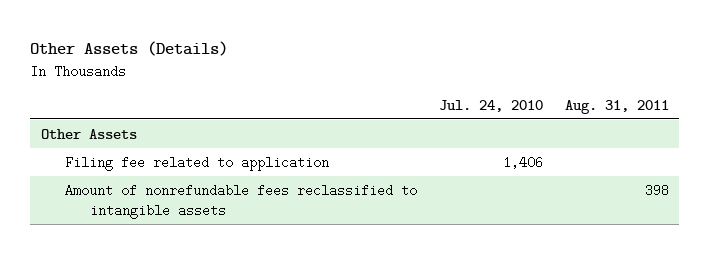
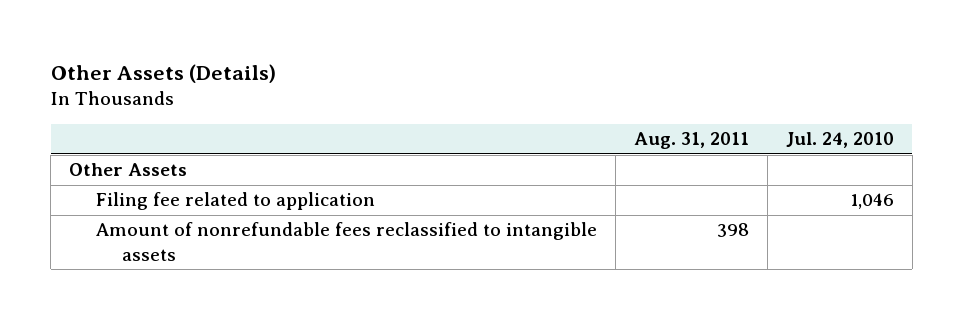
- | Jul. 24, 2010 | Aug. 31, 2011
+ | Aug. 31, 2011 | Jul. 24, 2010
- Filing fee related to application | 1,406 |
+ Filing fee related to application | | 1,046

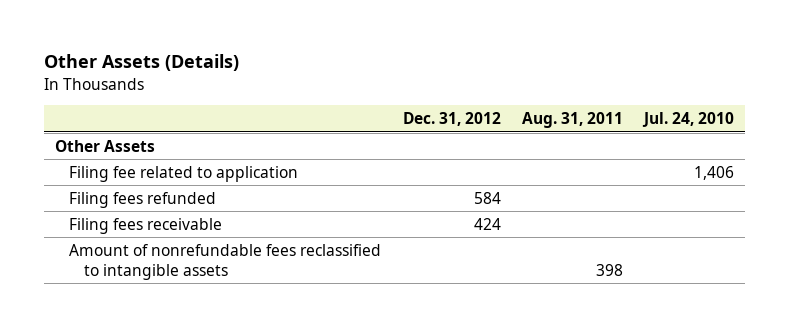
- | Aug. 31, 2011 | Jul. 24, 2010
+ | Dec. 31, 2012 | Aug. 31, 2011 | Jul. 24, 2010
- Filing fee related to application | | 1,046
+ Filing fee related to application | | | 1,406
+ Filing fees refunded | 584 | |
+ Filing fees receivable | 424 | |

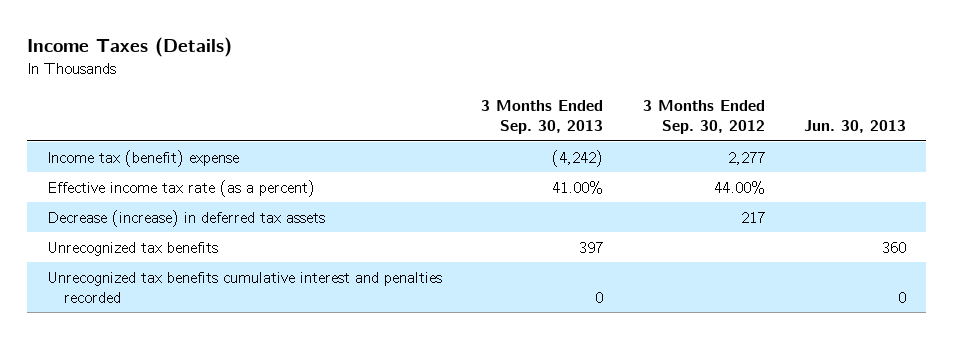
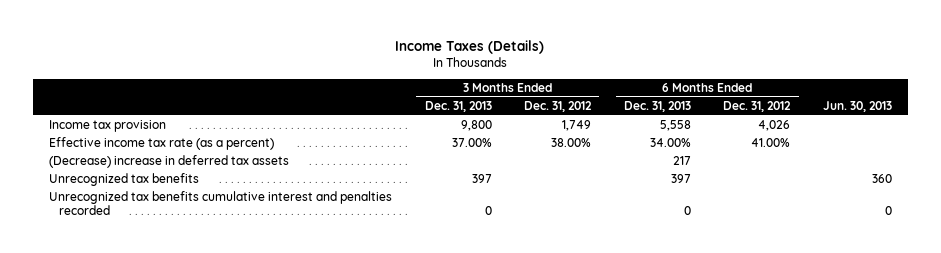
- | 3 Months Ended Sep. 30, 2013 | 3 Months Ended Sep. 30, 2012 | Jun. 30, 2013
+ | 3 Months Ended Dec. 31, 2013 | 3 Months Ended Dec. 31, 2012 | 6 Months Ended Dec. 31, 2013 | 6 Months Ended Dec. 31, 2012 | Jun. 30, 2013
- Income tax (benefit) expense | (4,242) | 2,277 |
+ Income tax provision | 9,800 | 1,749 | 5,558 | 4,026 |
- Decrease (increase) in deferred tax assets | | 217 |
+ (Decrease) increase in deferred tax assets | | | 217 | |

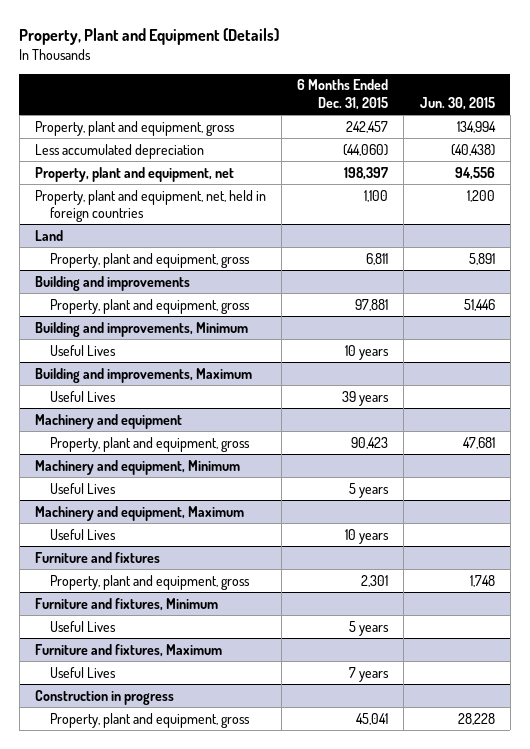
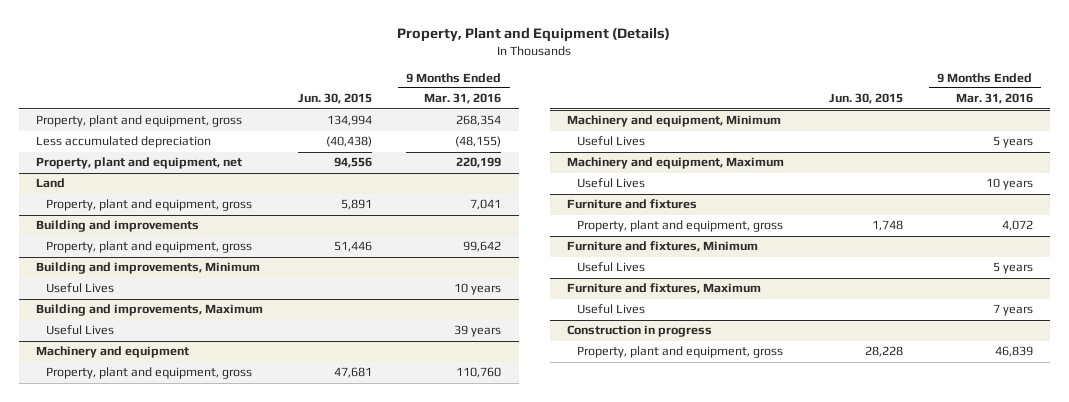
- | 6 Months Ended Dec. 31, 2015 | Jun. 30, 2015
+ | Jun. 30, 2015 | 9 Months Ended Mar. 31, 2016
- Property, plant and equipment, net, held in foreign countries | 1,100 | 1,200

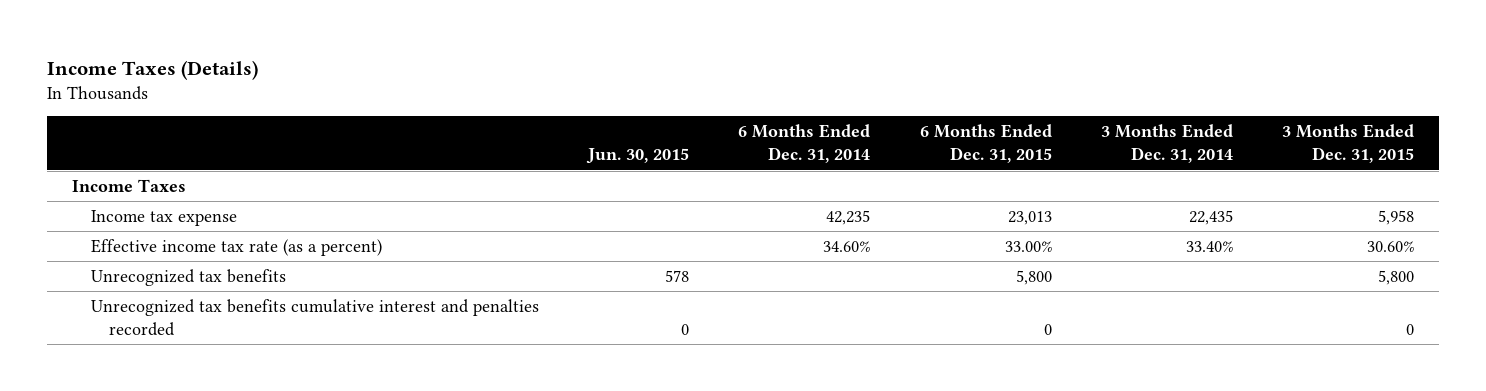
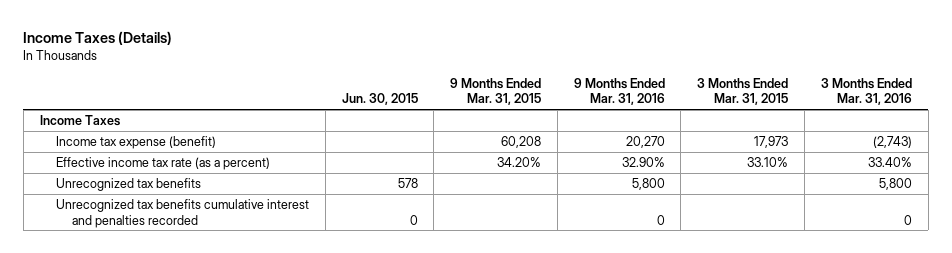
- | Jun. 30, 2015 | 6 Months Ended Dec. 31, 2014 | 6 Months Ended Dec. 31, 2015 | 3 Months Ended Dec. 31, 2014 | 3 Months Ended Dec. 31, 2015
+ | Jun. 30, 2015 | 9 Months Ended Mar. 31, 2015 | 9 Months Ended Mar. 31, 2016 | 3 Months Ended Mar. 31, 2015 | 3 Months Ended Mar. 31, 2016
- Income tax expense | | 42,235 | 23,013 | 22,435 | 5,958
+ Income tax expense (benefit) | | 60,208 | 20,270 | 17,973 | (2,743)

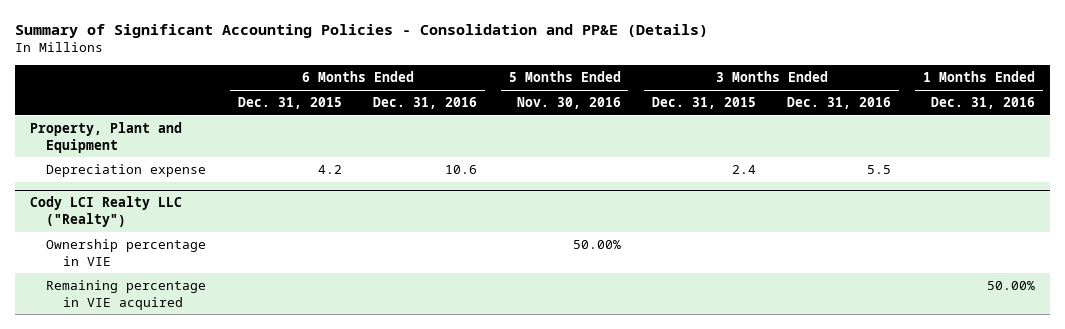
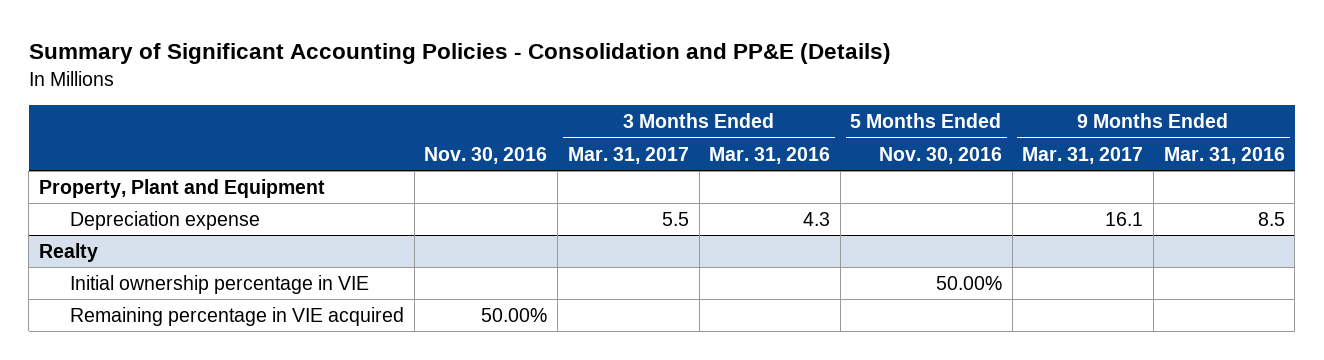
- | 6 Months Ended Dec. 31, 2015 | 6 Months Ended Dec. 31, 2016 | 5 Months Ended Nov. 30, 2016 | 3 Months Ended Dec. 31, 2015 | 3 Months Ended Dec. 31, 2016 | 1 Months Ended Dec. 31, 2016
+ | Nov. 30, 2016 | 3 Months Ended Mar. 31, 2017 | 3 Months Ended Mar. 31, 2016 | 5 Months Ended Nov. 30, 2016 | 9 Months Ended Mar. 31, 2017 | 9 Months Ended Mar. 31, 2016
- Cody LCI Realty LLC ("Realty")
- Ownership percentage in VIE | | | 50.00% | | |
+ Realty
+ Initial ownership percentage in VIE | | | | 50.00% | |

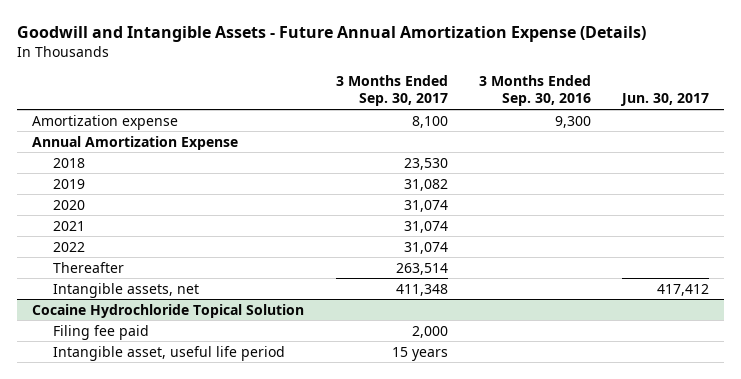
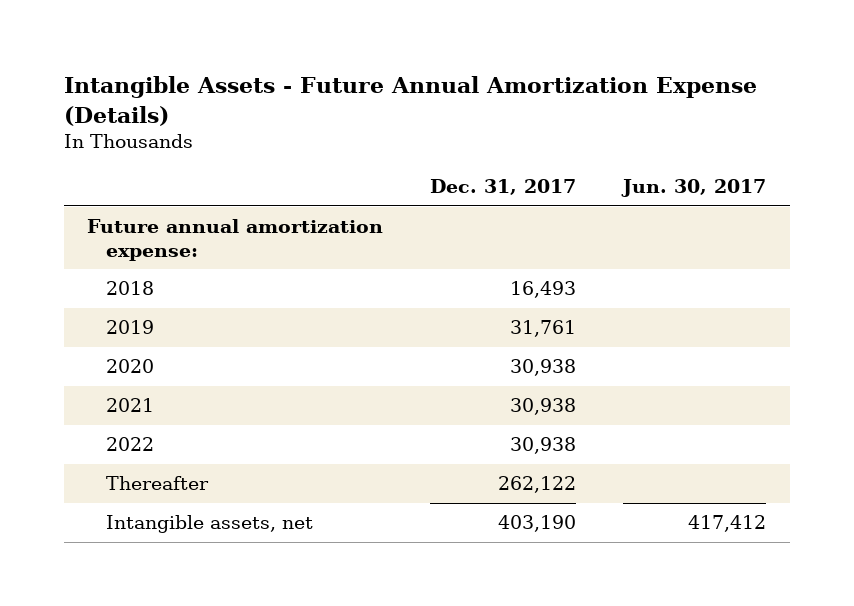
- Goodwill and Intangible Assets - Future Annual Amortization Expense (Details)
+ Intangible Assets - Future Annual Amortization Expense (Details)
- | 3 Months Ended Sep. 30, 2017 | 3 Months Ended Sep. 30, 2016 | Jun. 30, 2017
+ | Dec. 31, 2017 | Jun. 30, 2017
- Amortization expense | 8,100 | 9,300 |
- Annual Amortization Expense
+ Future annual amortization expense:
- Cocaine Hydrochloride Topical Solution
- Filing fee paid | 2,000 | |
- Intangible asset, useful life period | 15 years | |

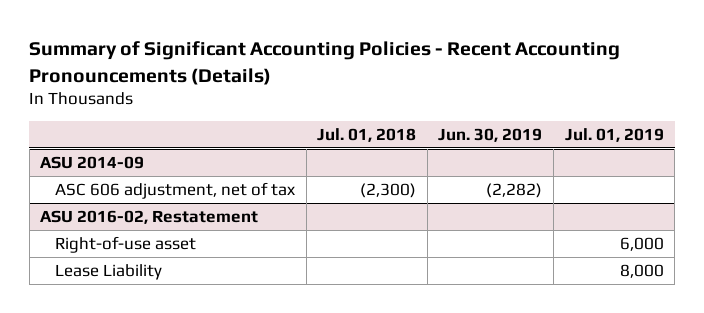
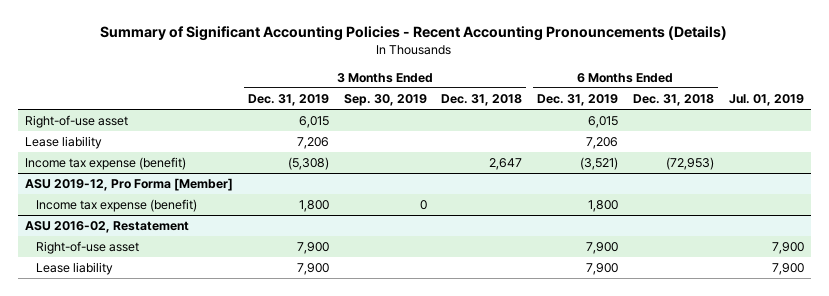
- | Jul. 01, 2018 | Jun. 30, 2019 | Jul. 01, 2019
+ | 3 Months Ended Dec. 31, 2019 | 3 Months Ended Sep. 30, 2019 | 3 Months Ended Dec. 31, 2018 | 6 Months Ended Dec. 31, 2019 | 6 Months Ended Dec. 31, 2018 | Jul. 01, 2019
- ASU 2014-09
- ASC 606 adjustment, net of tax | (2,300) | (2,282) |
+ Right-of-use asset | 6,015 | | | 6,015 | |
+ Lease liability | 7,206 | | | 7,206 | |
+ Income tax expense (benefit) | (5,308) | | 2,647 | (3,521) | (72,953) |
+ ASU 2019-12, Pro Forma [Member]
+ Income tax expense (benefit) | 1,800 | 0 | | 1,800 | |
@ ASU 2016-02, Restatement
- Right-of-use asset | | | 6,000
- Lease Liability | | | 8,000
+ Right-of-use asset | 7,900 | | | 7,900 | | 7,900
+ Lease liability | 7,900 | | | 7,900 | | 7,900

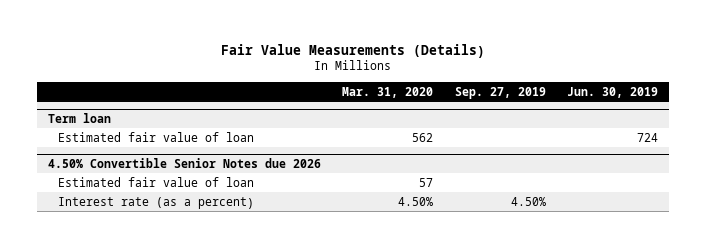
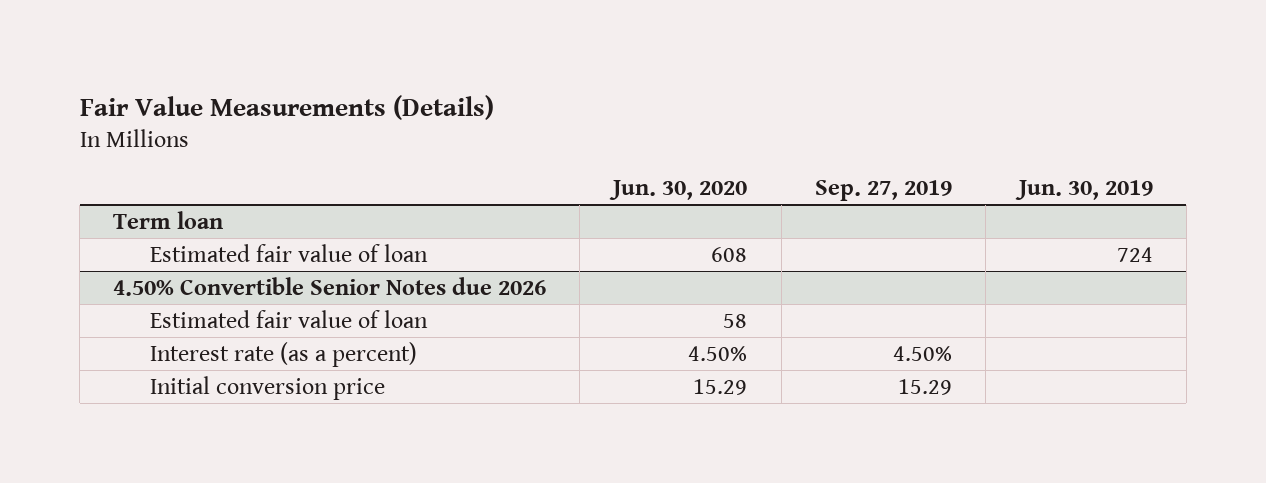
- | Mar. 31, 2020 | Sep. 27, 2019 | Jun. 30, 2019
+ | Jun. 30, 2020 | Sep. 27, 2019 | Jun. 30, 2019
@ 4.50% Convertible Senior Notes due 2026
+ Initial conversion price | 15.29 | 15.29 |

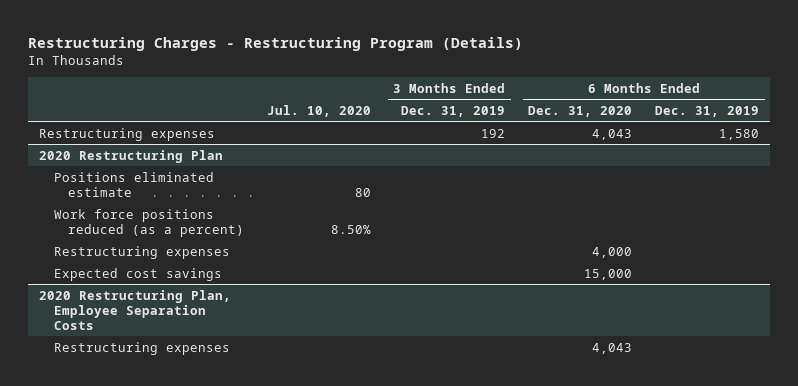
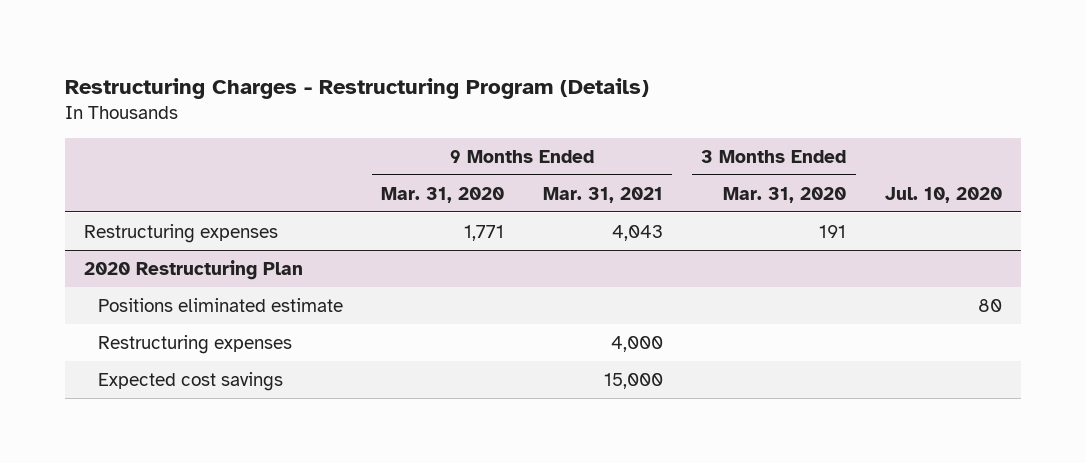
- | Jul. 10, 2020 | 3 Months Ended Dec. 31, 2019 | 6 Months Ended Dec. 31, 2020 | 6 Months Ended Dec. 31, 2019
+ | 9 Months Ended Mar. 31, 2020 | 9 Months Ended Mar. 31, 2021 | 3 Months Ended Mar. 31, 2020 | Jul. 10, 2020
@ 2020 Restructuring Plan
- Work force positions reduced (as a percent) | 8.50% | | |
- 2020 Restructuring Plan, Employee Separation Costs
- Restructuring expenses | | | 4,043 |

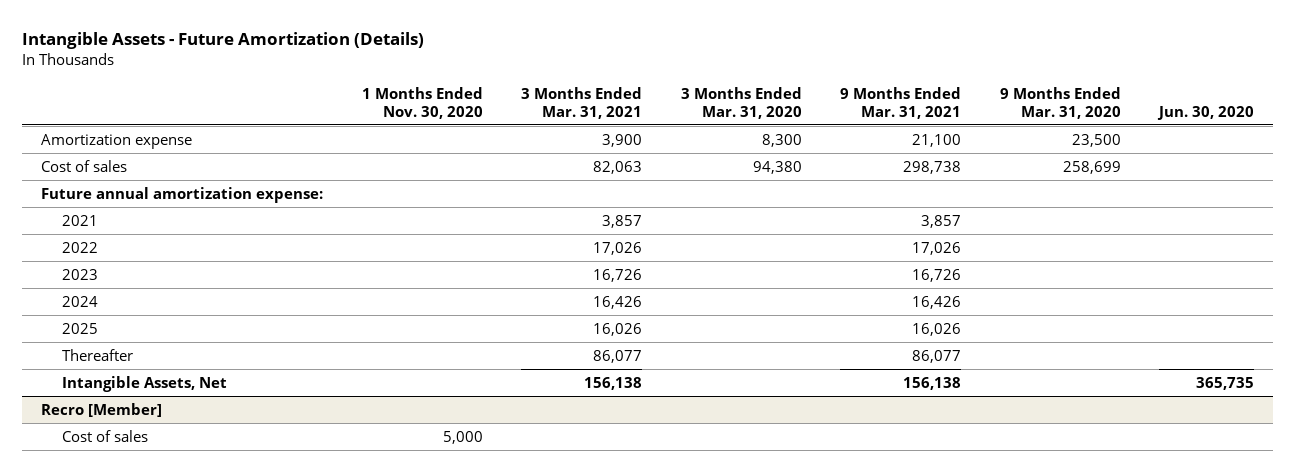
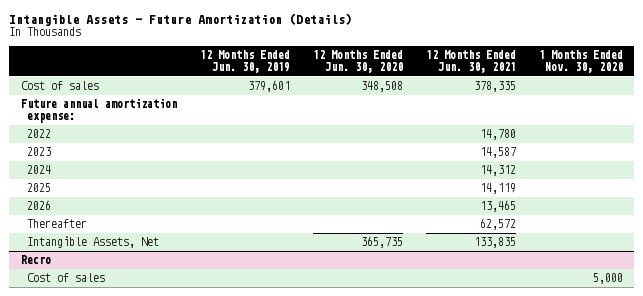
- | 1 Months Ended Nov. 30, 2020 | 3 Months Ended Mar. 31, 2021 | 3 Months Ended Mar. 31, 2020 | 9 Months Ended Mar. 31, 2021 | 9 Months Ended Mar. 31, 2020 | Jun. 30, 2020
+ | 12 Months Ended Jun. 30, 2019 | 12 Months Ended Jun. 30, 2020 | 12 Months Ended Jun. 30, 2021 | 1 Months Ended Nov. 30, 2020
- Amortization expense | | 3,900 | 8,300 | 21,100 | 23,500 |
- 2021 | | 3,857 | | 3,857 | |
+ 2026 | | | 13,465 |
- Recro [Member]
+ Recro

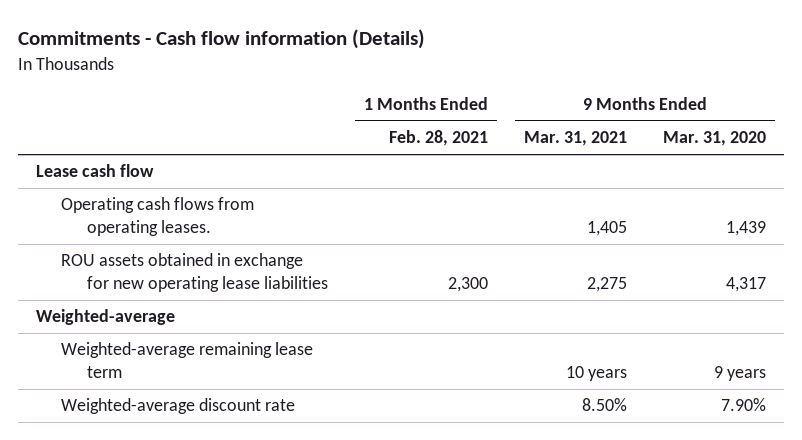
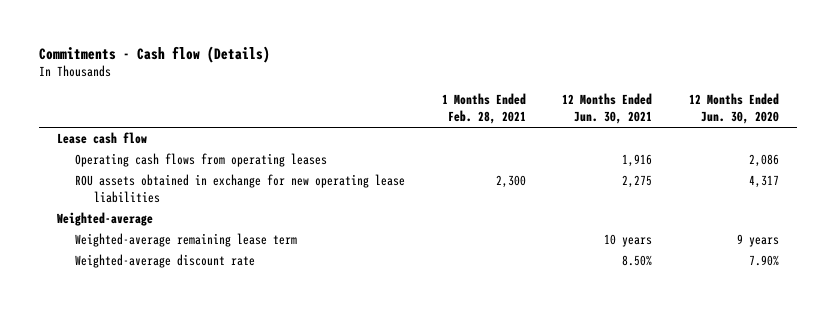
- Commitments - Cash flow information (Details)
+ Commitments - Cash flow (Details)
- | 1 Months Ended Feb. 28, 2021 | 9 Months Ended Mar. 31, 2021 | 9 Months Ended Mar. 31, 2020
+ | 1 Months Ended Feb. 28, 2021 | 12 Months Ended Jun. 30, 2021 | 12 Months Ended Jun. 30, 2020
- Operating cash flows from operating leases. | | 1,405 | 1,439
+ Operating cash flows from operating leases | | 1,916 | 2,086

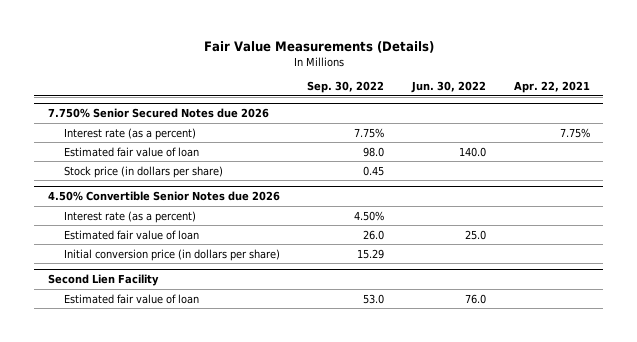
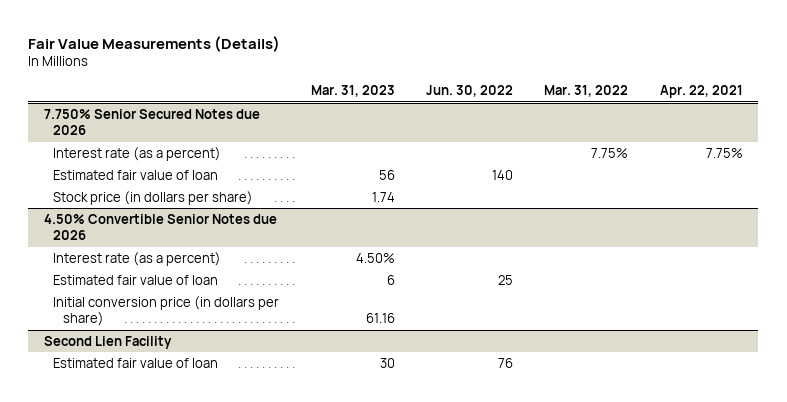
- | Sep. 30, 2022 | Jun. 30, 2022 | Apr. 22, 2021
+ | Mar. 31, 2023 | Jun. 30, 2022 | Mar. 31, 2022 | Apr. 22, 2021
@ 7.750% Senior Secured Notes due 2026
- Estimated fair value of loan | 98.0 | 140.0 |
+ Estimated fair value of loan | 56 | 140 | |
@ 4.50% Convertible Senior Notes due 2026
- Estimated fair value of loan | 26.0 | 25.0 |
+ Estimated fair value of loan | 6 | 25 | |
@ Second Lien Facility
- Estimated fair value of loan | 53.0 | 76.0 |
+ Estimated fair value of loan | 30 | 76 | |

